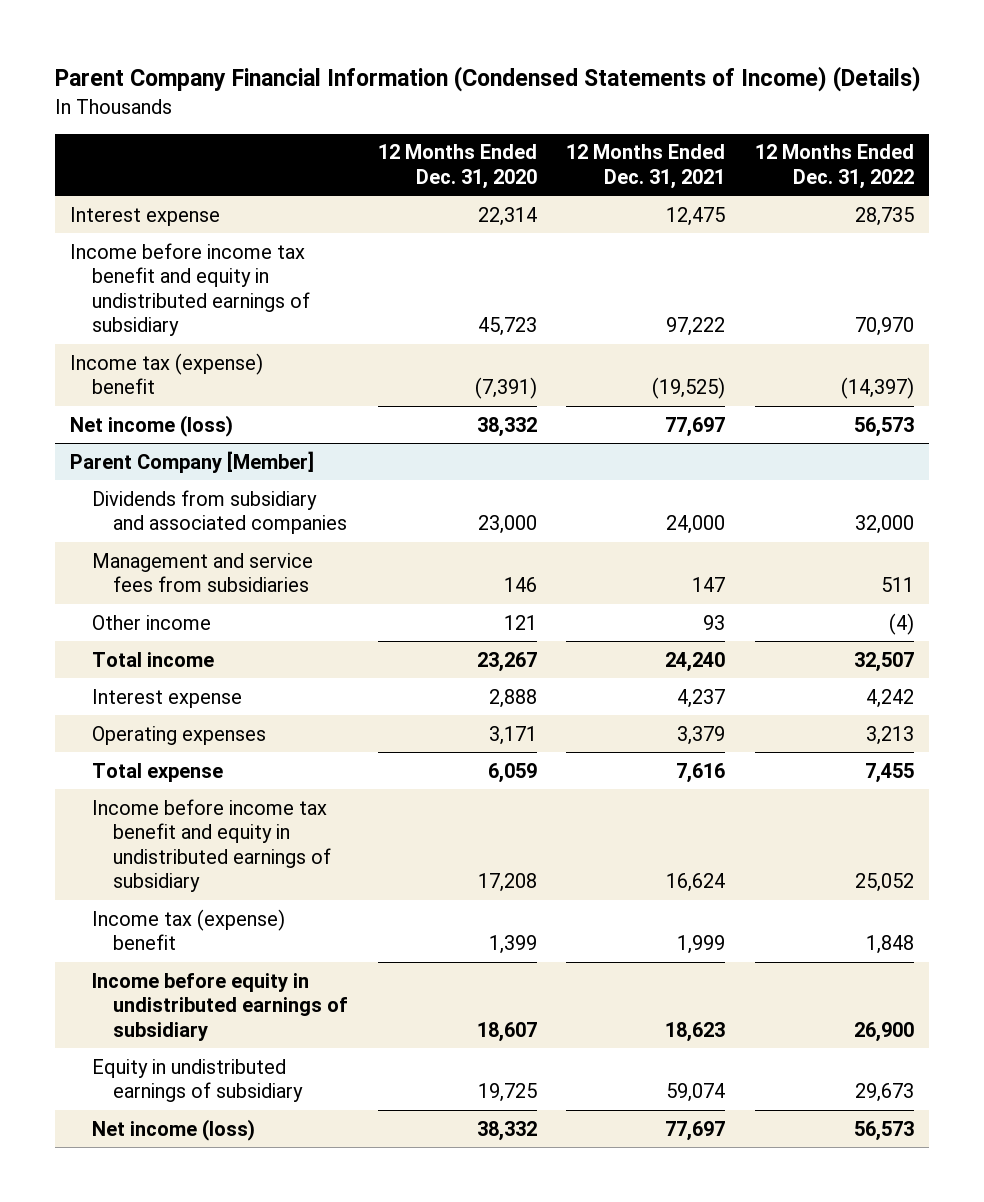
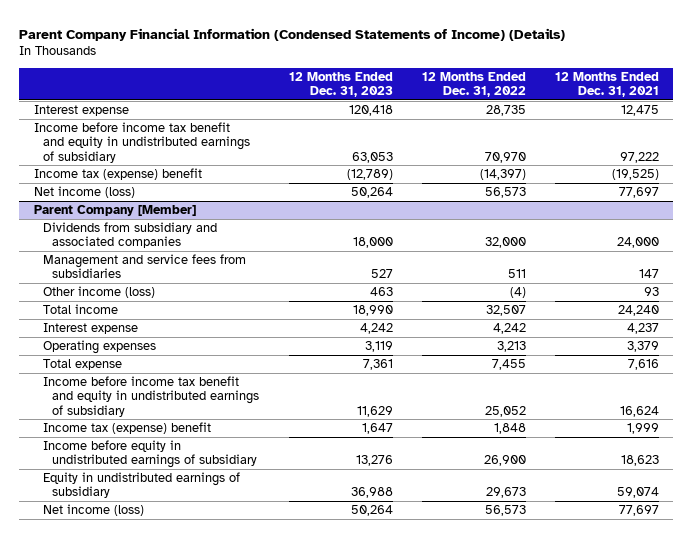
- | 12 Months Ended Dec. 31, 2020 | 12 Months Ended Dec. 31, 2021 | 12 Months Ended Dec. 31, 2022
+ | 12 Months Ended Dec. 31, 2023 | 12 Months Ended Dec. 31, 2022 | 12 Months Ended Dec. 31, 2021
@ Parent Company [Member]
- Other income | 121 | 93 | (4)
+ Other income (loss) | 463 | (4) | 93

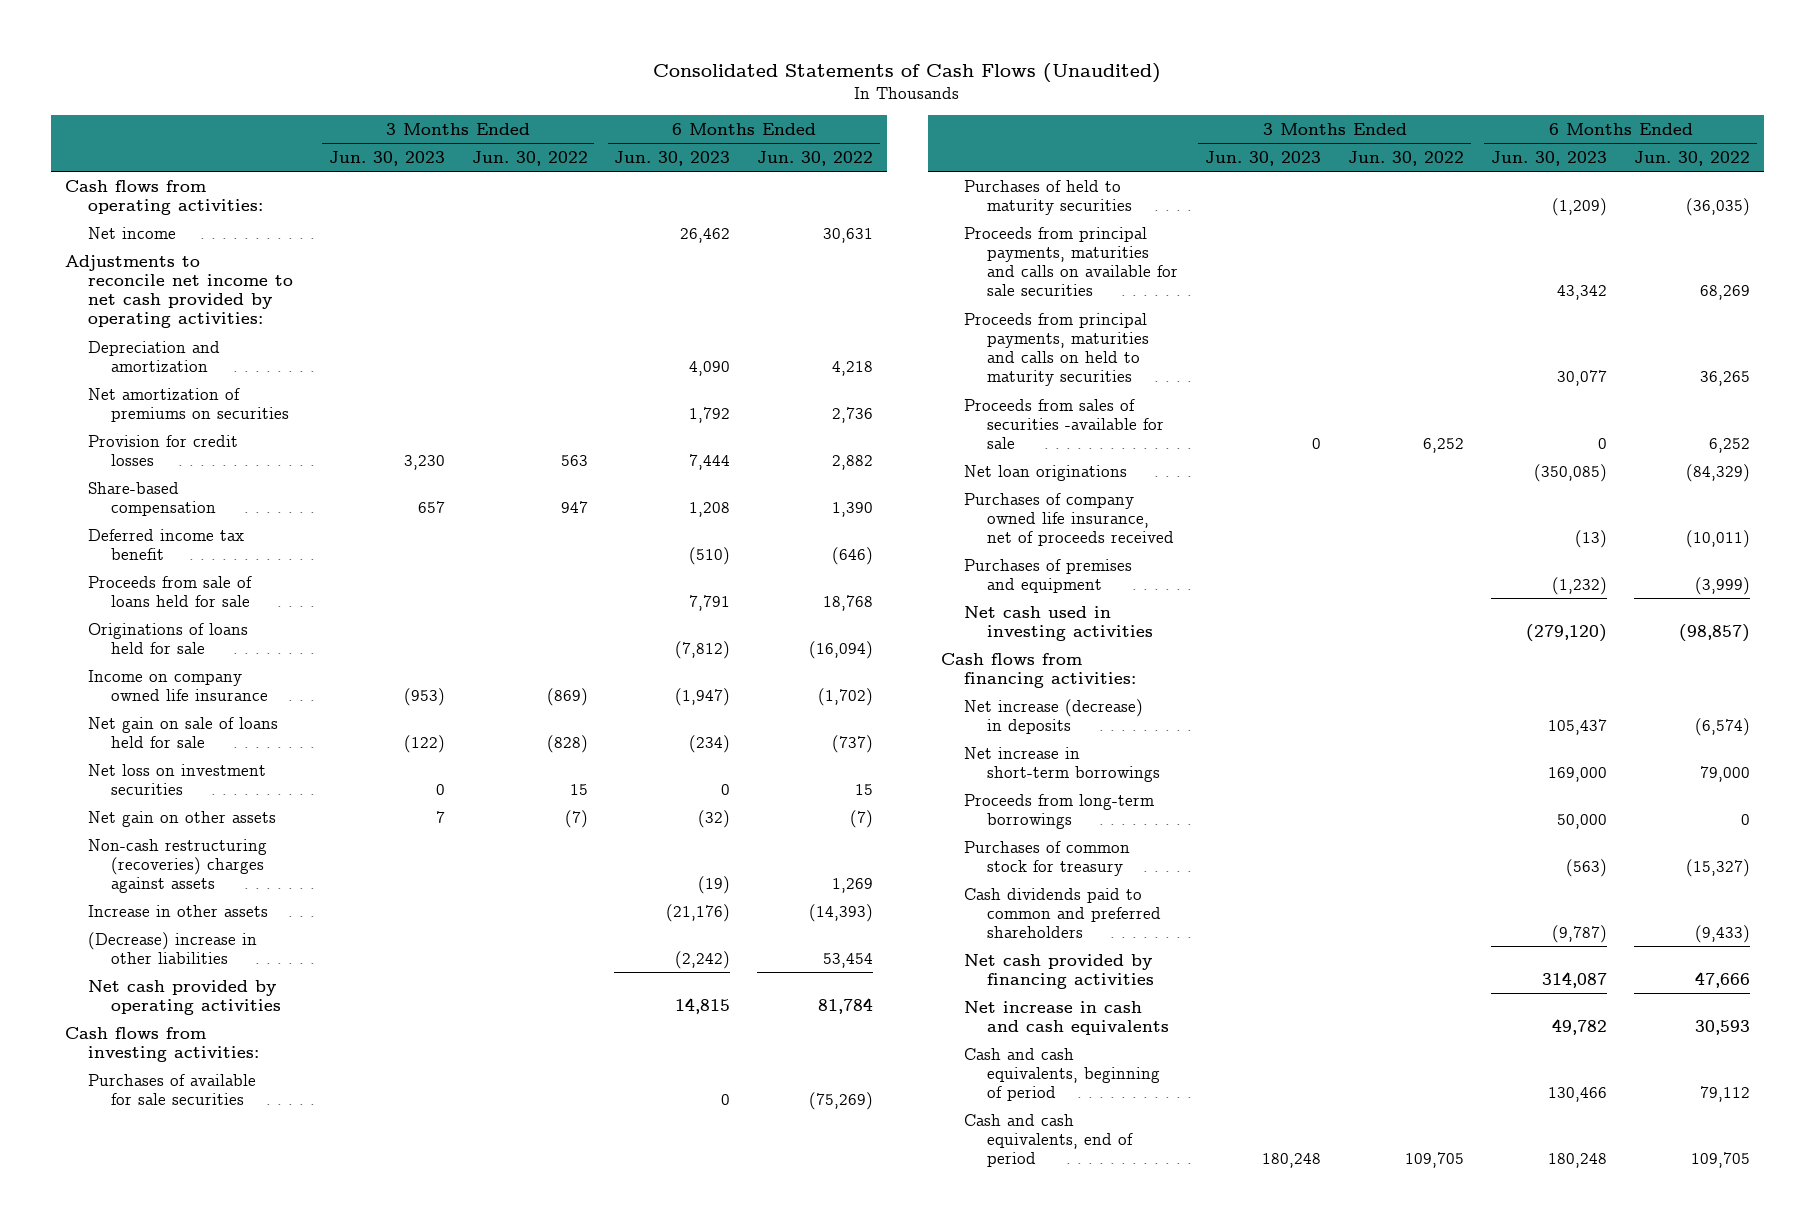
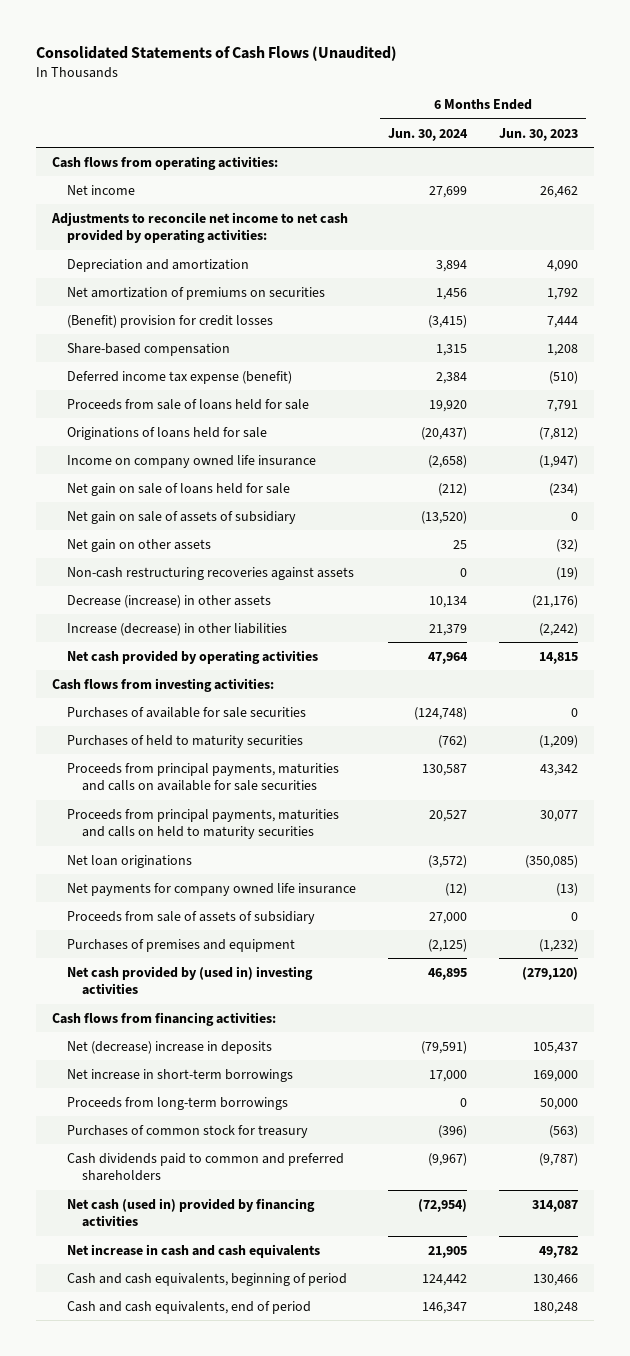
- | 3 Months Ended Jun. 30, 2023 | 3 Months Ended Jun. 30, 2022 | 6 Months Ended Jun. 30, 2023 | 6 Months Ended Jun. 30, 2022
+ | 6 Months Ended Jun. 30, 2024 | 6 Months Ended Jun. 30, 2023
- Provision for credit losses | 3,230 | 563 | 7,444 | 2,882
+ (Benefit) provision for credit losses | (3,415) | 7,444
- Deferred income tax benefit | | | (510) | (646)
+ Deferred income tax expense (benefit) | 2,384 | (510)
- Net loss on investment securities | 0 | 15 | 0 | 15
+ Net gain on sale of assets of subsidiary | (13,520) | 0
- Non-cash restructuring (recoveries) charges against assets | | | (19) | 1,269
- Increase in other assets | | | (21,176) | (14,393)
- (Decrease) increase in other liabilities | | | (2,242) | 53,454
+ Non-cash restructuring recoveries against assets | 0 | (19)
+ Decrease (increase) in other assets | 10,134 | (21,176)
+ Increase (decrease) in other liabilities | 21,379 | (2,242)
- Proceeds from sales of securities -available for sale | 0 | 6,252 | 0 | 6,252
- Purchases of company owned life insurance, net of proceeds received | | | (13) | (10,011)
+ Net payments for company owned life insurance | (12) | (13)
+ Proceeds from sale of assets of subsidiary | 27,000 | 0
- Net cash used in investing activities | | | (279,120) | (98,857)
+ Net cash provided by (used in) investing activities | 46,895 | (279,120)
- Net increase (decrease) in deposits | | | 105,437 | (6,574)
+ Net (decrease) increase in deposits | (79,591) | 105,437
- Net cash provided by financing activities | | | 314,087 | 47,666
+ Net cash (used in) provided by financing activities | (72,954) | 314,087

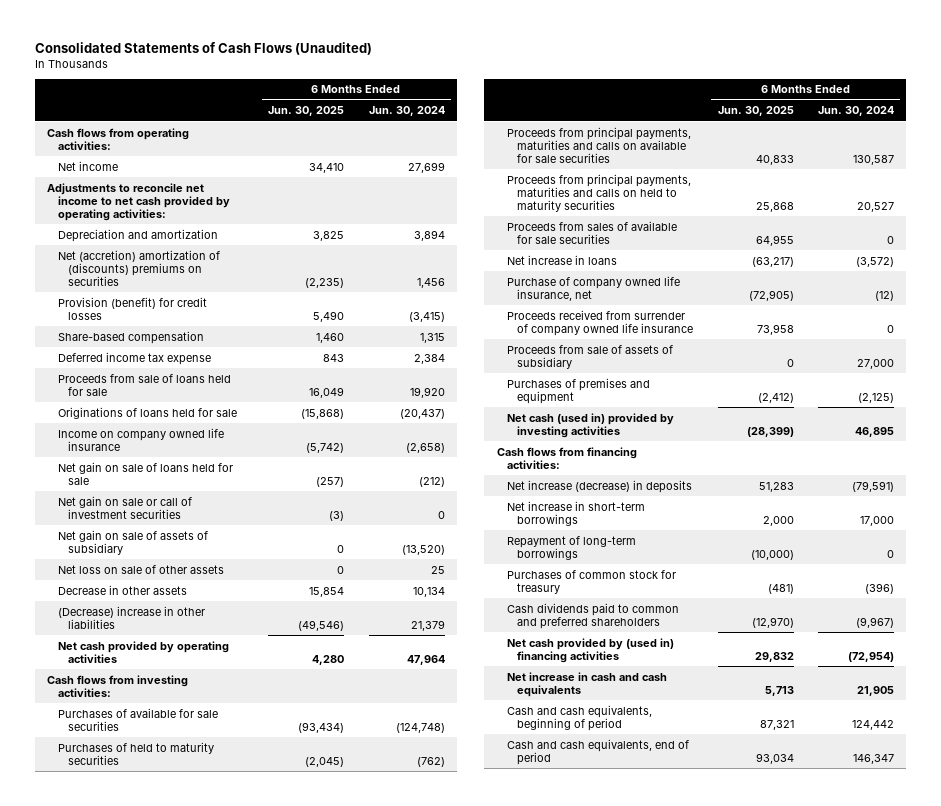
- | 6 Months Ended Jun. 30, 2024 | 6 Months Ended Jun. 30, 2023
+ | 6 Months Ended Jun. 30, 2025 | 6 Months Ended Jun. 30, 2024
- Net amortization of premiums on securities | 1,456 | 1,792
- (Benefit) provision for credit losses | (3,415) | 7,444
+ Net (accretion) amortization of (discounts) premiums on securities | (2,235) | 1,456
+ Provision (benefit) for credit losses | 5,490 | (3,415)
- Deferred income tax expense (benefit) | 2,384 | (510)
+ Deferred income tax expense | 843 | 2,384
+ Net gain on sale or call of investment securities | (3) | 0
- Net gain on other assets | 25 | (32)
- Non-cash restructuring recoveries against assets | 0 | (19)
- Decrease (increase) in other assets | 10,134 | (21,176)
- Increase (decrease) in other liabilities | 21,379 | (2,242)
+ Net loss on sale of other assets | 0 | 25
+ Decrease in other assets | 15,854 | 10,134
+ (Decrease) increase in other liabilities | (49,546) | 21,379
- Net loan originations | (3,572) | (350,085)
- Net payments for company owned life insurance | (12) | (13)
+ Proceeds from sales of available for sale securities | 64,955 | 0
+ Net increase in loans | (63,217) | (3,572)
+ Purchase of company owned life insurance, net | (72,905) | (12)
+ Proceeds received from surrender of company owned life insurance | 73,958 | 0
- Net cash provided by (used in) investing activities | 46,895 | (279,120)
+ Net cash (used in) provided by investing activities | (28,399) | 46,895
- Net (decrease) increase in deposits | (79,591) | 105,437
+ Net increase (decrease) in deposits | 51,283 | (79,591)
- Proceeds from long-term borrowings | 0 | 50,000
+ Repayment of long-term borrowings | (10,000) | 0
- Net cash (used in) provided by financing activities | (72,954) | 314,087
+ Net cash provided by (used in) financing activities | 29,832 | (72,954)

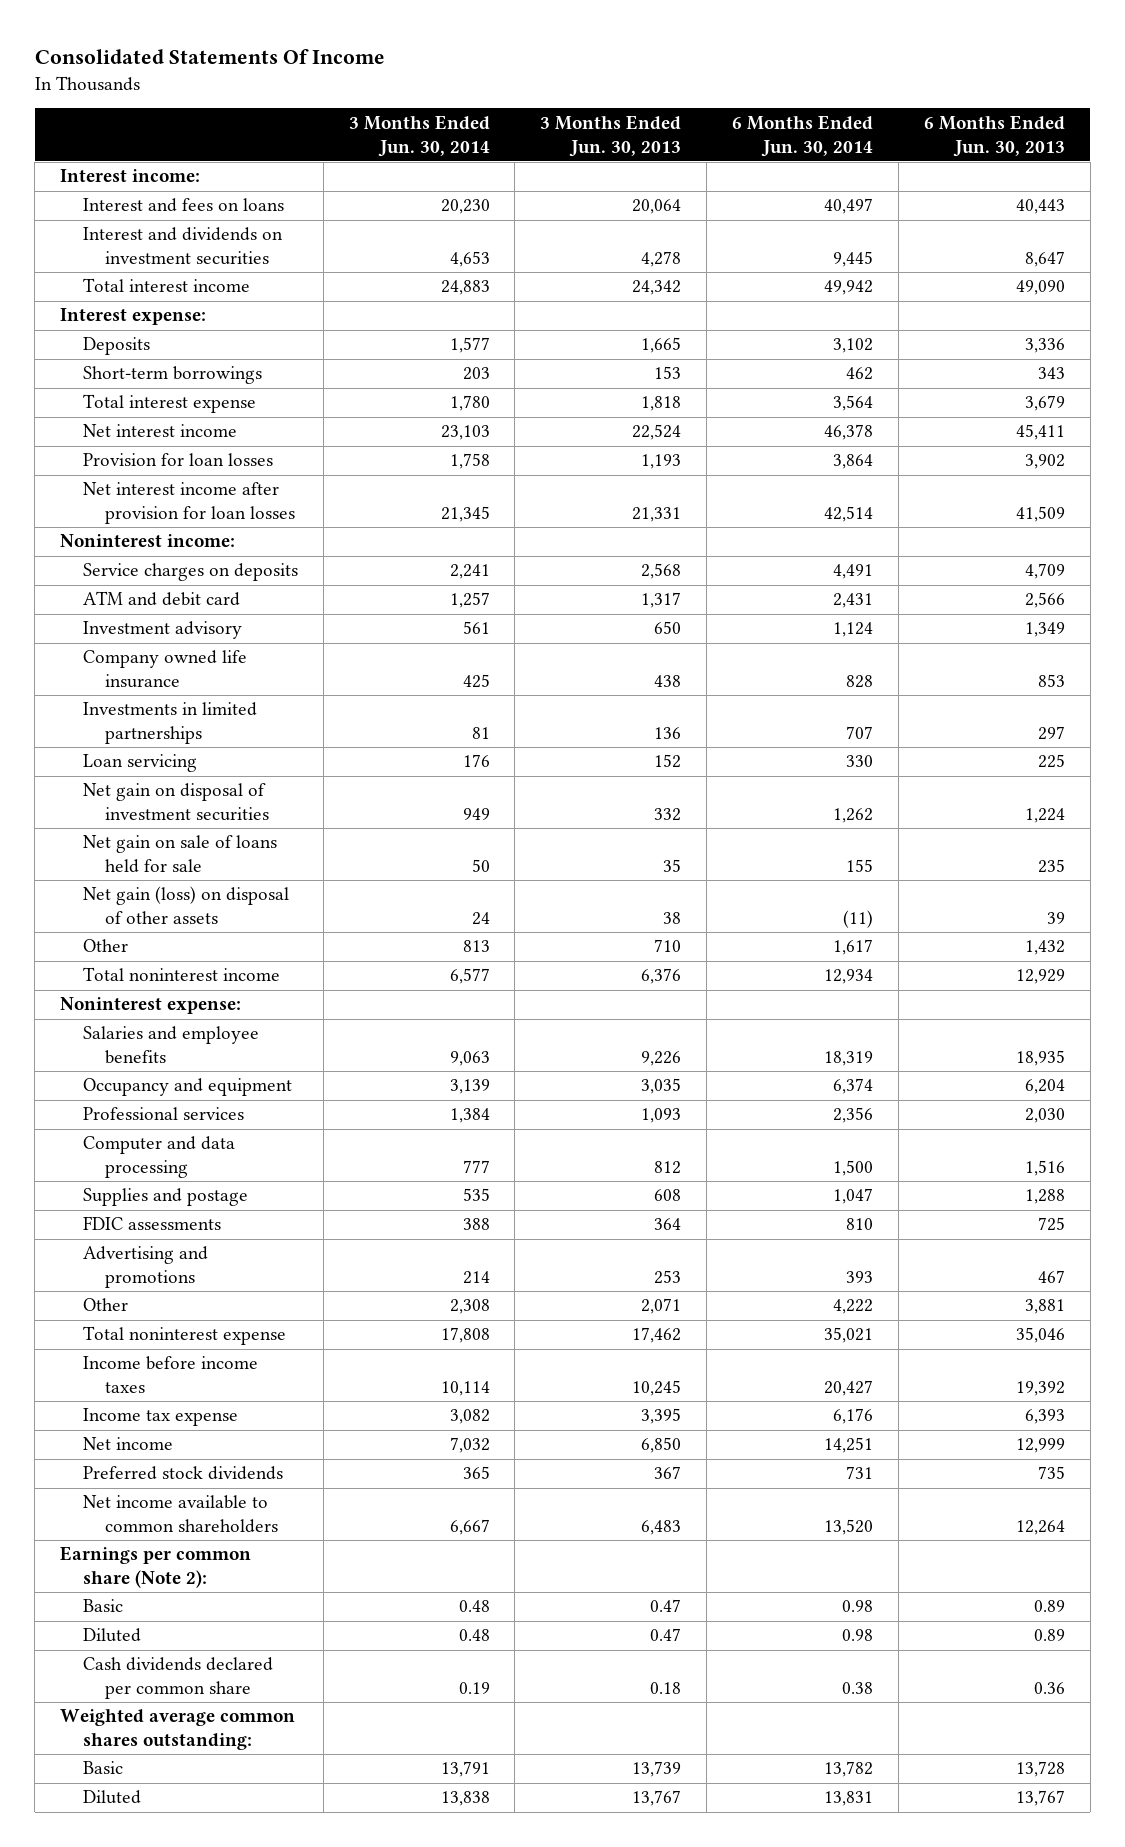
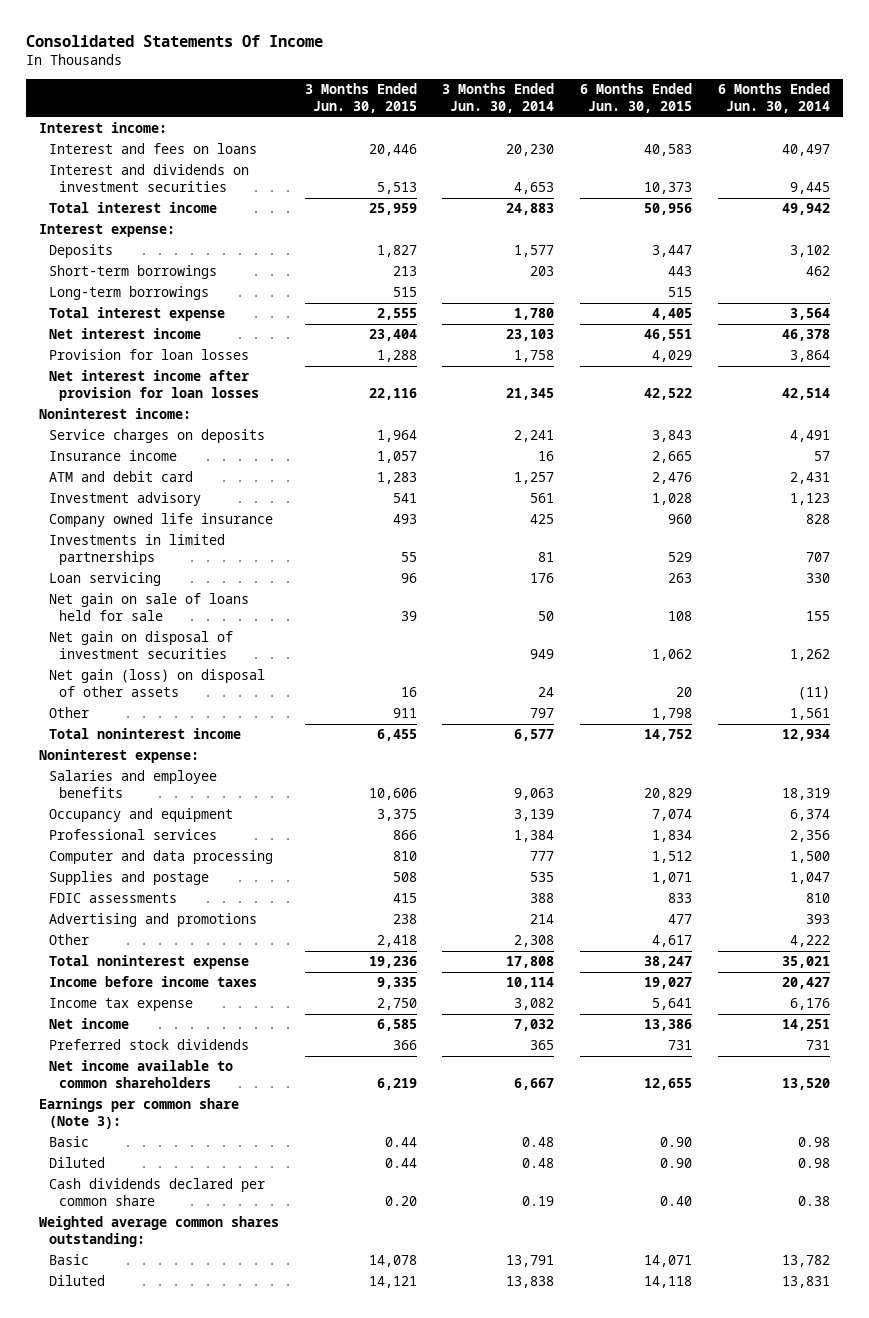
- | 3 Months Ended Jun. 30, 2014 | 3 Months Ended Jun. 30, 2013 | 6 Months Ended Jun. 30, 2014 | 6 Months Ended Jun. 30, 2013
+ | 3 Months Ended Jun. 30, 2015 | 3 Months Ended Jun. 30, 2014 | 6 Months Ended Jun. 30, 2015 | 6 Months Ended Jun. 30, 2014
+ Long-term borrowings | 515 | | 515 |
+ Insurance income | 1,057 | 16 | 2,665 | 57
- Investment advisory | 561 | 650 | 1,124 | 1,349
+ Investment advisory | 541 | 561 | 1,028 | 1,123
moved down: Net gain on disposal of investment securities | | 949 | 1,062 | 1,262
- Other | 813 | 710 | 1,617 | 1,432
+ Other | 911 | 797 | 1,798 | 1,561
- Earnings per common share (Note 2):
+ Earnings per common share (Note 3):

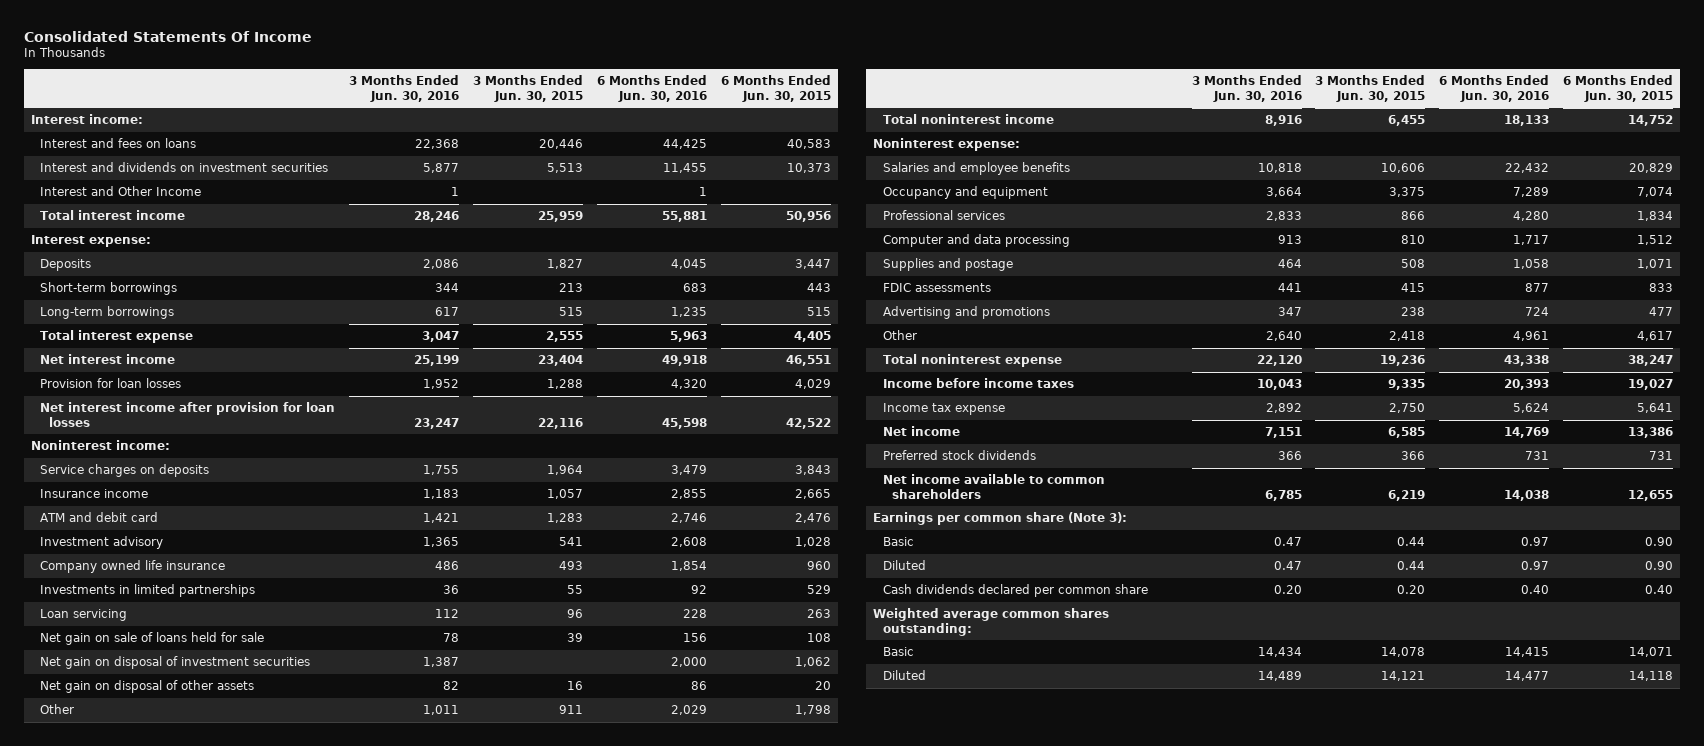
- | 3 Months Ended Jun. 30, 2015 | 3 Months Ended Jun. 30, 2014 | 6 Months Ended Jun. 30, 2015 | 6 Months Ended Jun. 30, 2014
+ | 3 Months Ended Jun. 30, 2016 | 3 Months Ended Jun. 30, 2015 | 6 Months Ended Jun. 30, 2016 | 6 Months Ended Jun. 30, 2015
+ Interest and Other Income | 1 | | 1 |
- Net gain (loss) on disposal of other assets | 16 | 24 | 20 | (11)
+ Net gain on disposal of other assets | 82 | 16 | 86 | 20

